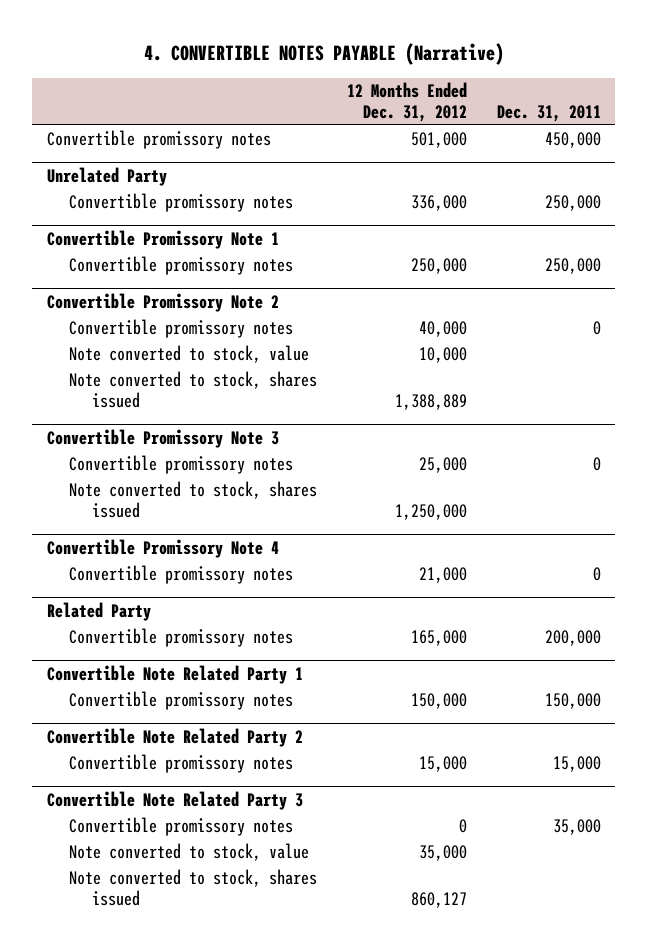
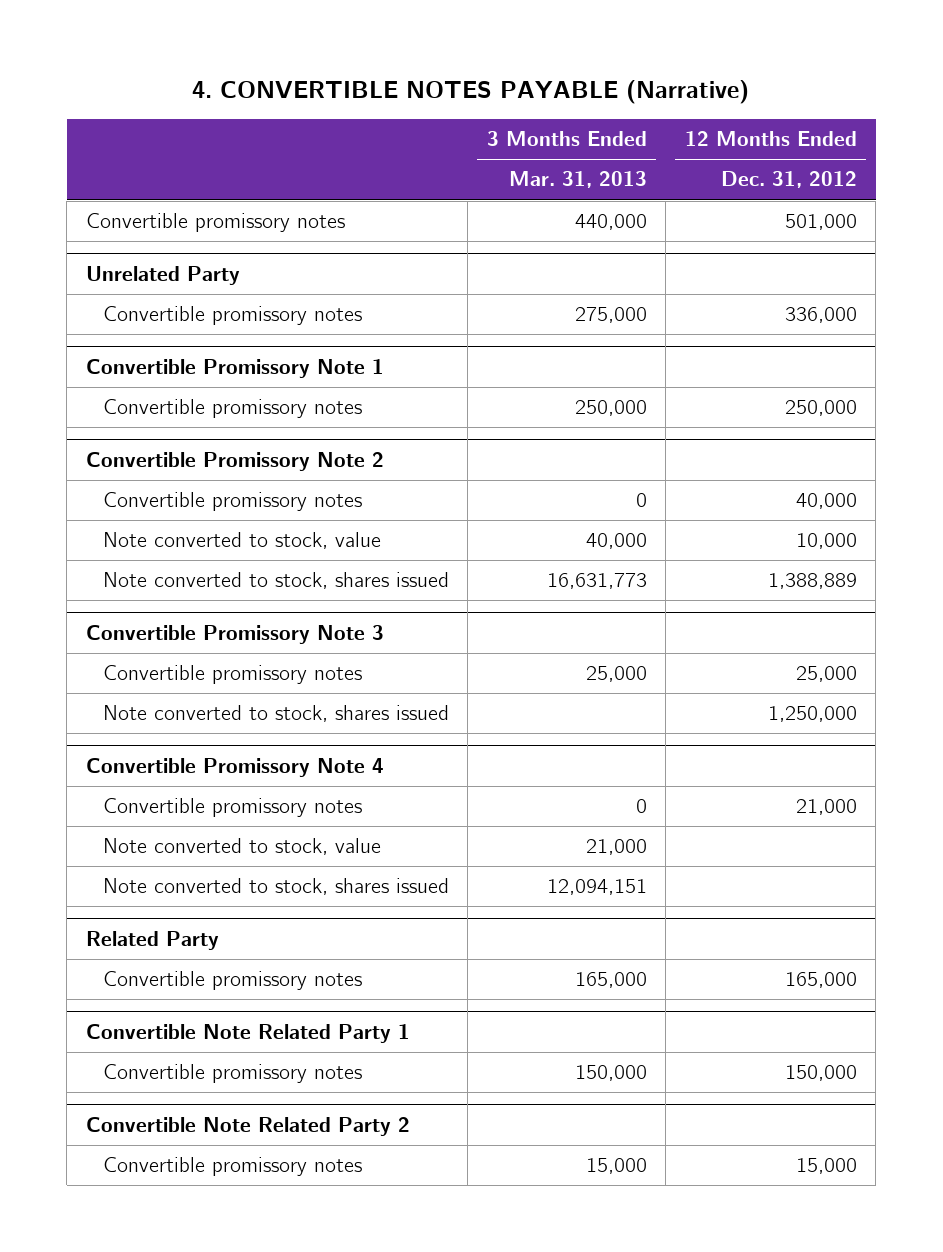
- | 12 Months Ended Dec. 31, 2012 | Dec. 31, 2011
+ | 3 Months Ended Mar. 31, 2013 | 12 Months Ended Dec. 31, 2012
@ Convertible Promissory Note 4
+ Note converted to stock, value | 21,000 |
+ Note converted to stock, shares issued | 12,094,151 |
- Convertible Note Related Party 3
- Convertible promissory notes | 0 | 35,000
- Note converted to stock, value | 35,000 |
- Note converted to stock, shares issued | 860,127 |

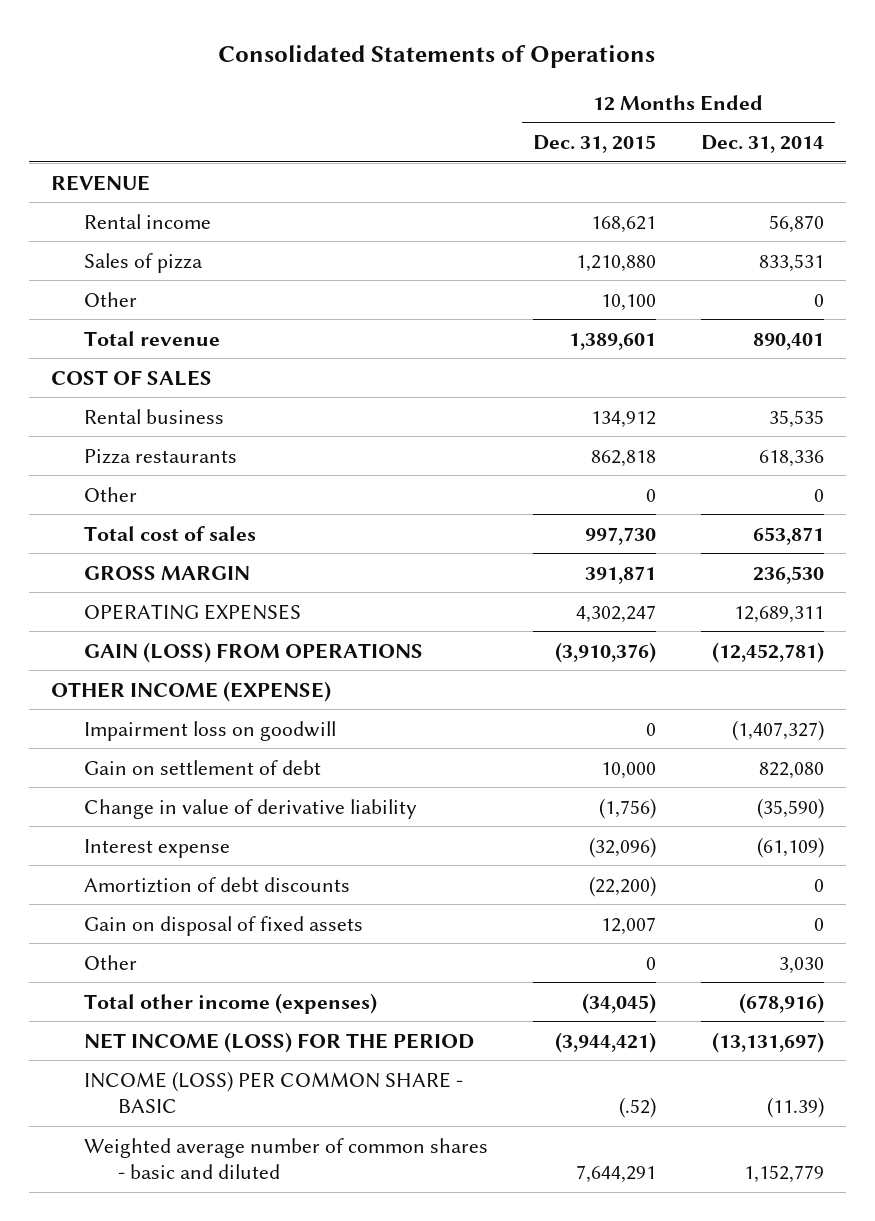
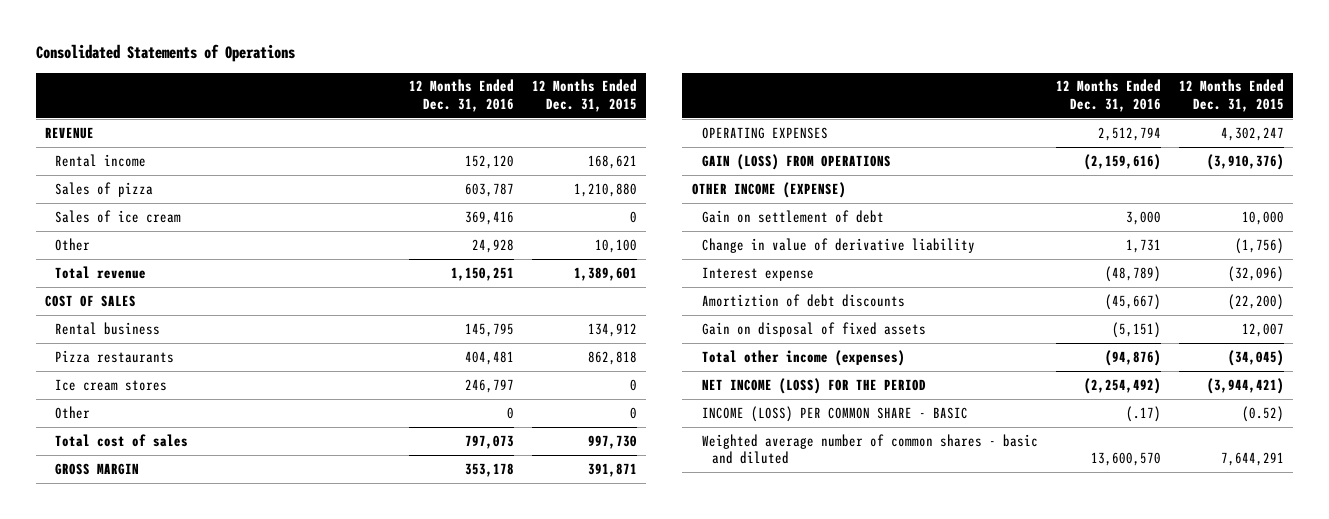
- | 12 Months Ended Dec. 31, 2015 | 12 Months Ended Dec. 31, 2014
+ | 12 Months Ended Dec. 31, 2016 | 12 Months Ended Dec. 31, 2015
+ Sales of ice cream | 369,416 | 0
+ Ice cream stores | 246,797 | 0
- Impairment loss on goodwill | 0 | (1,407,327)
- Other | 0 | 3,030
- INCOME (LOSS) PER COMMON SHARE - BASIC | (.52) | (11.39)
+ INCOME (LOSS) PER COMMON SHARE - BASIC | (.17) | (0.52)

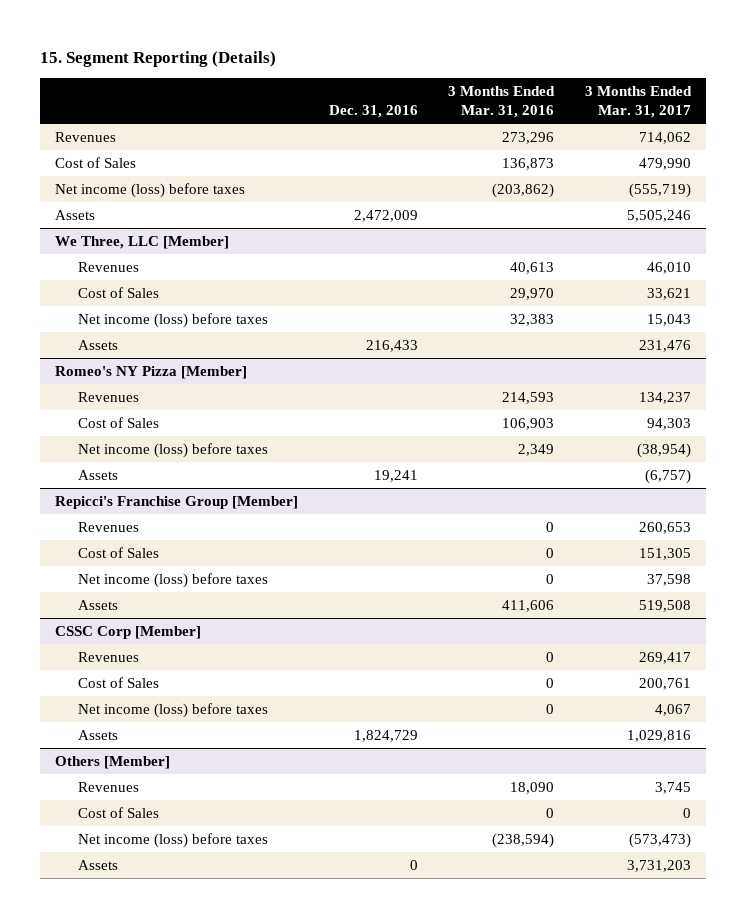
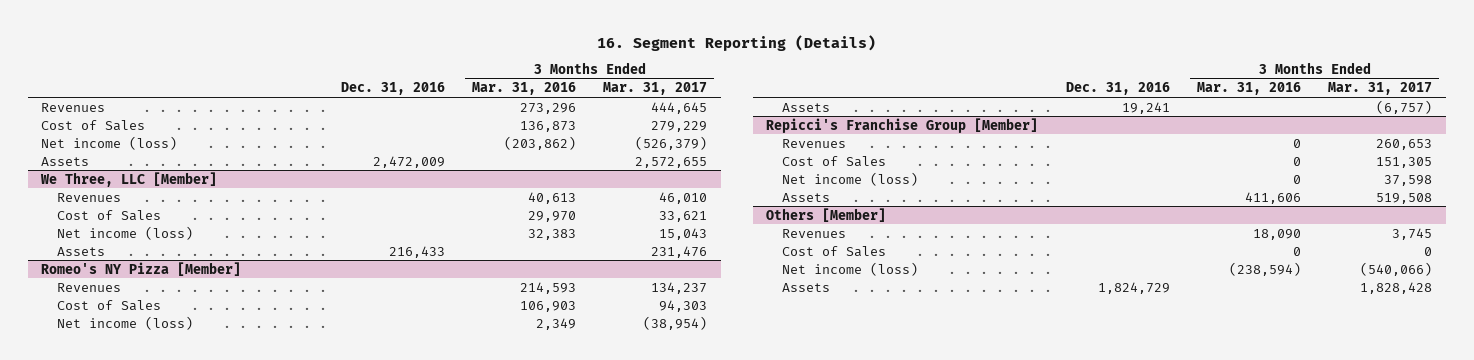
- 15. Segment Reporting (Details)
+ 16. Segment Reporting (Details)
- Revenues | | 273,296 | 714,062
- Cost of Sales | | 136,873 | 479,990
- Net income (loss) before taxes | | (203,862) | (555,719)
- Assets | 2,472,009 | | 5,505,246
+ Revenues | | 273,296 | 444,645
+ Cost of Sales | | 136,873 | 279,229
+ Net income (loss) | | (203,862) | (526,379)
+ Assets | 2,472,009 | | 2,572,655
@ We Three, LLC [Member]
- Net income (loss) before taxes | | 32,383 | 15,043
+ Net income (loss) | | 32,383 | 15,043
@ Romeo's NY Pizza [Member]
- Net income (loss) before taxes | | 2,349 | (38,954)
+ Net income (loss) | | 2,349 | (38,954)
@ Repicci's Franchise Group [Member]
- Net income (loss) before taxes | | 0 | 37,598
+ Net income (loss) | | 0 | 37,598
- CSSC Corp [Member]
- Revenues | | 0 | 269,417
- Cost of Sales | | 0 | 200,761
- Net income (loss) before taxes | | 0 | 4,067
- Assets | 1,824,729 | | 1,029,816
@ Others [Member]
- Net income (loss) before taxes | | (238,594) | (573,473)
- Assets | 0 | | 3,731,203
+ Net income (loss) | | (238,594) | (540,066)
+ Assets | 1,824,729 | | 1,828,428

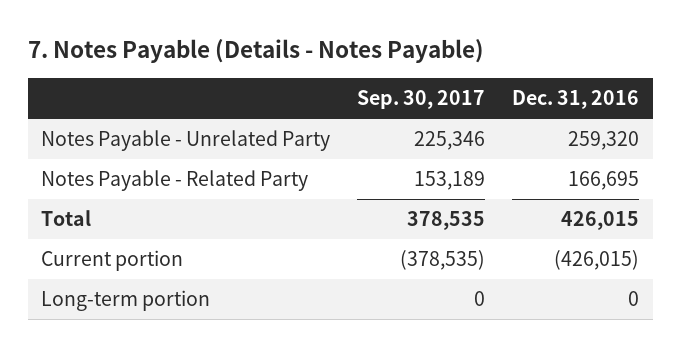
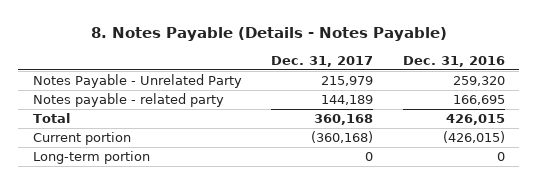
- 7. Notes Payable (Details - Notes Payable)
+ 8. Notes Payable (Details - Notes Payable)
- | Sep. 30, 2017 | Dec. 31, 2016
+ | Dec. 31, 2017 | Dec. 31, 2016
- Notes Payable - Related Party | 153,189 | 166,695
+ Notes payable - related party | 144,189 | 166,695

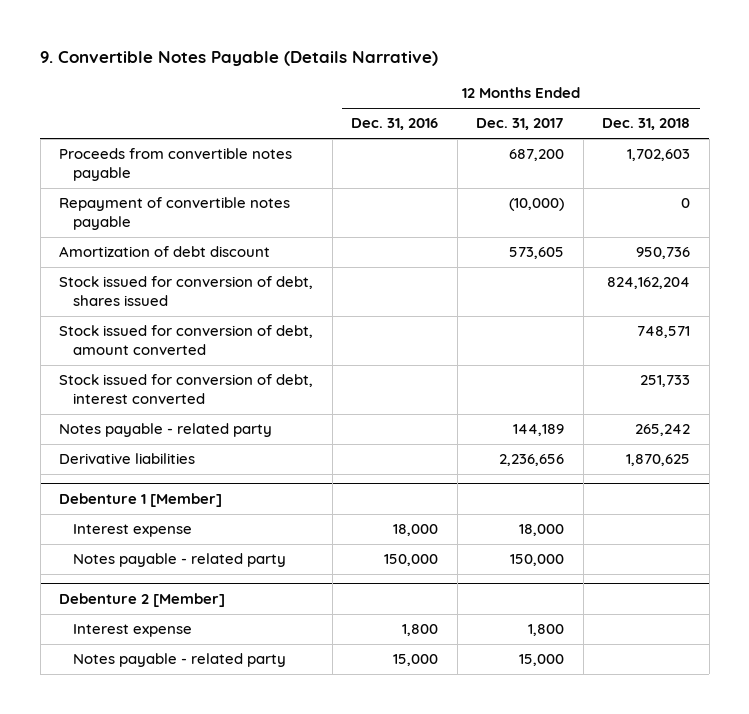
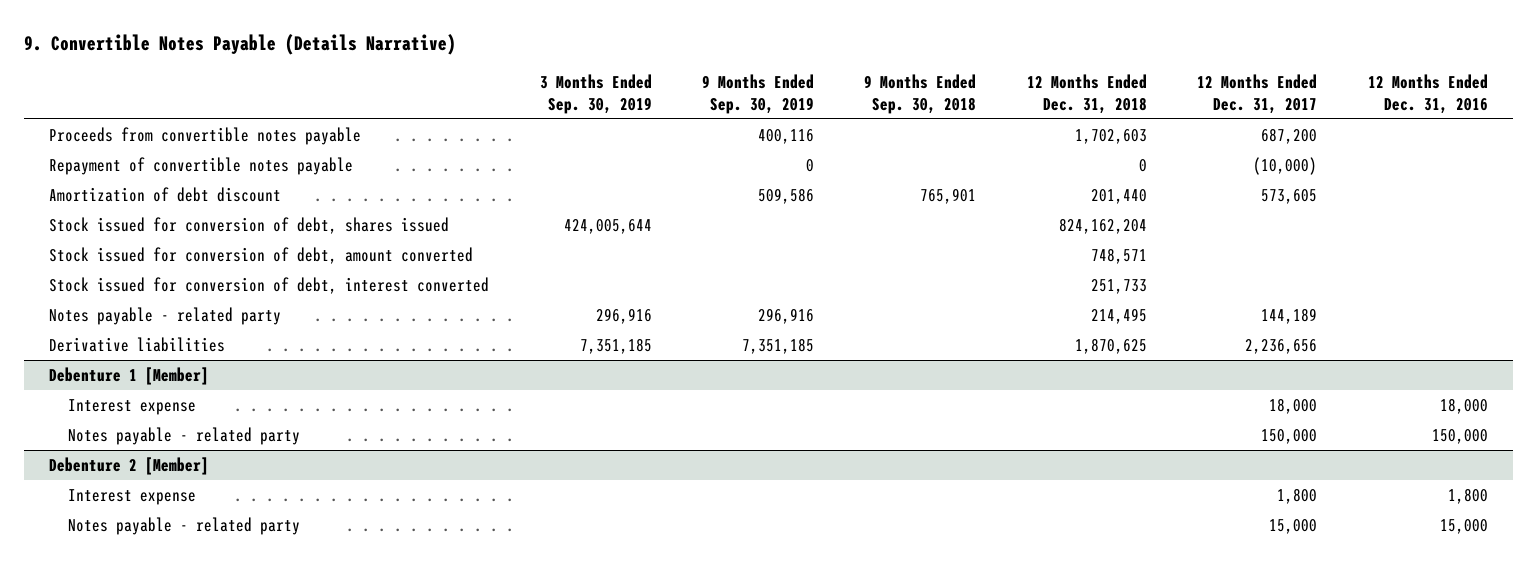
- | 12 Months Ended Dec. 31, 2016 | 12 Months Ended Dec. 31, 2017 | 12 Months Ended Dec. 31, 2018
+ | 3 Months Ended Sep. 30, 2019 | 9 Months Ended Sep. 30, 2019 | 9 Months Ended Sep. 30, 2018 | 12 Months Ended Dec. 31, 2018 | 12 Months Ended Dec. 31, 2017 | 12 Months Ended Dec. 31, 2016
- Amortization of debt discount | | 573,605 | 950,736
+ Amortization of debt discount | | 509,586 | 765,901 | 201,440 | 573,605 |
- Notes payable - related party | | 144,189 | 265,242
+ Notes payable - related party | 296,916 | 296,916 | | 214,495 | 144,189 |

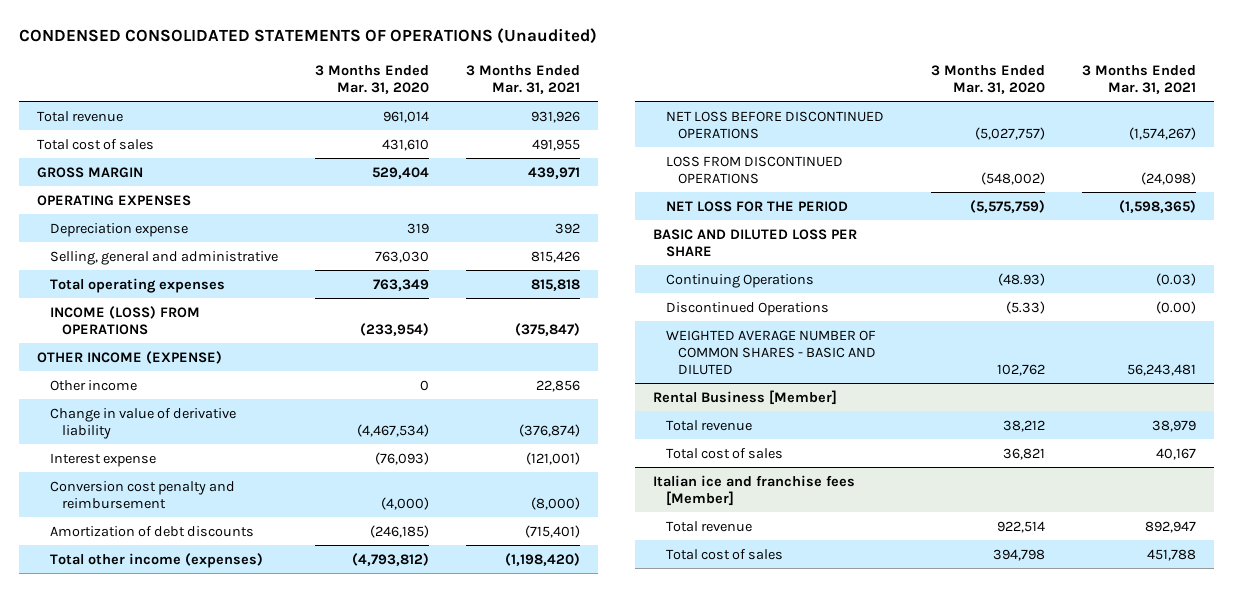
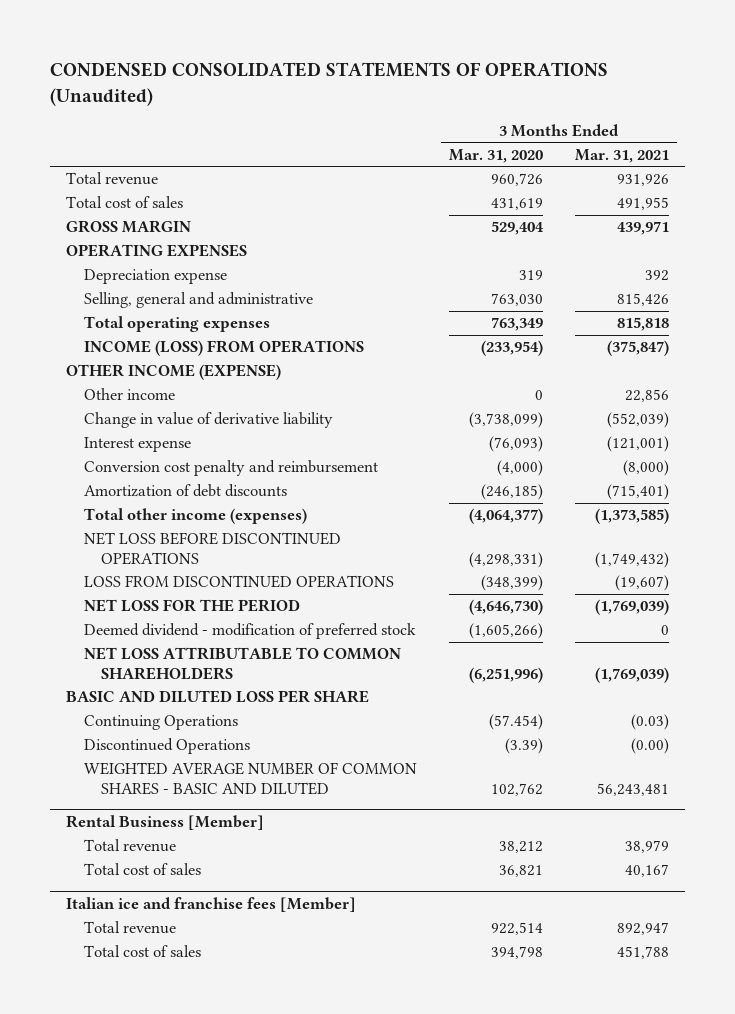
- Total revenue | 961,014 | 931,926
- Total cost of sales | 431,610 | 491,955
+ Total revenue | 960,726 | 931,926
+ Total cost of sales | 431,619 | 491,955
- Change in value of derivative liability | (4,467,534) | (376,874)
+ Change in value of derivative liability | (3,738,099) | (552,039)
- Total other income (expenses) | (4,793,812) | (1,198,420)
- NET LOSS BEFORE DISCONTINUED OPERATIONS | (5,027,757) | (1,574,267)
- LOSS FROM DISCONTINUED OPERATIONS | (548,002) | (24,098)
- NET LOSS FOR THE PERIOD | (5,575,759) | (1,598,365)
+ Total other income (expenses) | (4,064,377) | (1,373,585)
+ NET LOSS BEFORE DISCONTINUED OPERATIONS | (4,298,331) | (1,749,432)
+ LOSS FROM DISCONTINUED OPERATIONS | (348,399) | (19,607)
+ NET LOSS FOR THE PERIOD | (4,646,730) | (1,769,039)
+ Deemed dividend - modification of preferred stock | (1,605,266) | 0
+ NET LOSS ATTRIBUTABLE TO COMMON SHAREHOLDERS | (6,251,996) | (1,769,039)
- Continuing Operations | (48.93) | (0.03)
- Discontinued Operations | (5.33) | (0.00)
+ Continuing Operations | (57.454) | (0.03)
+ Discontinued Operations | (3.39) | (0.00)

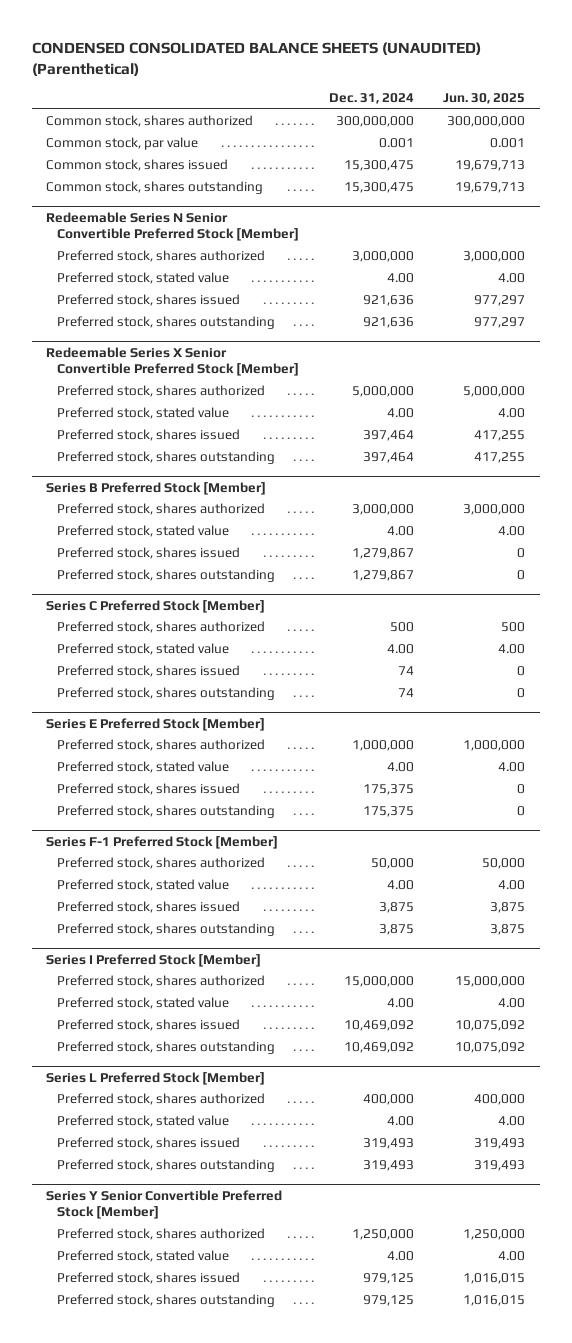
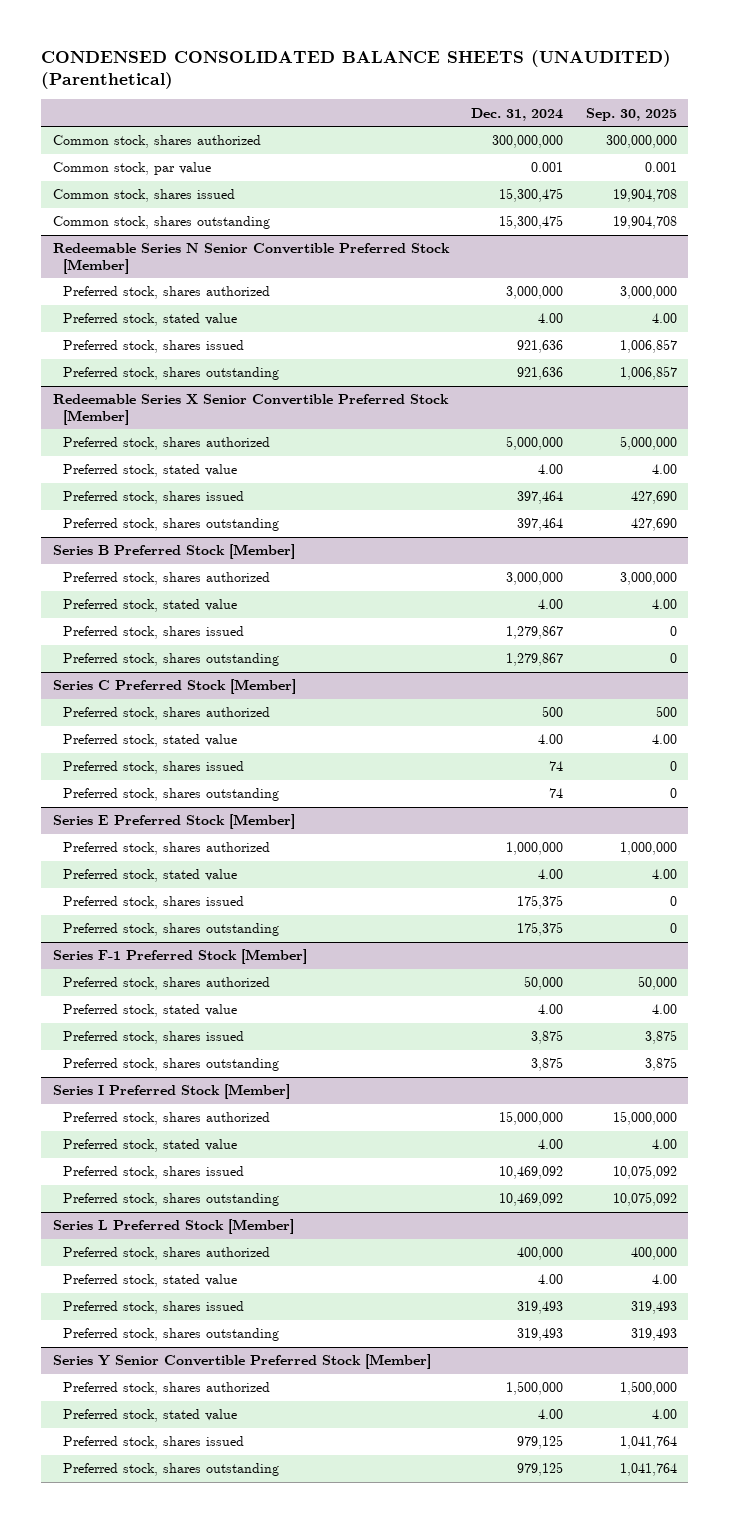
- | Dec. 31, 2024 | Jun. 30, 2025
+ | Dec. 31, 2024 | Sep. 30, 2025
@ Series Y Senior Convertible Preferred Stock [Member]
- Preferred stock, shares authorized | 1,250,000 | 1,250,000
+ Preferred stock, shares authorized | 1,500,000 | 1,500,000

